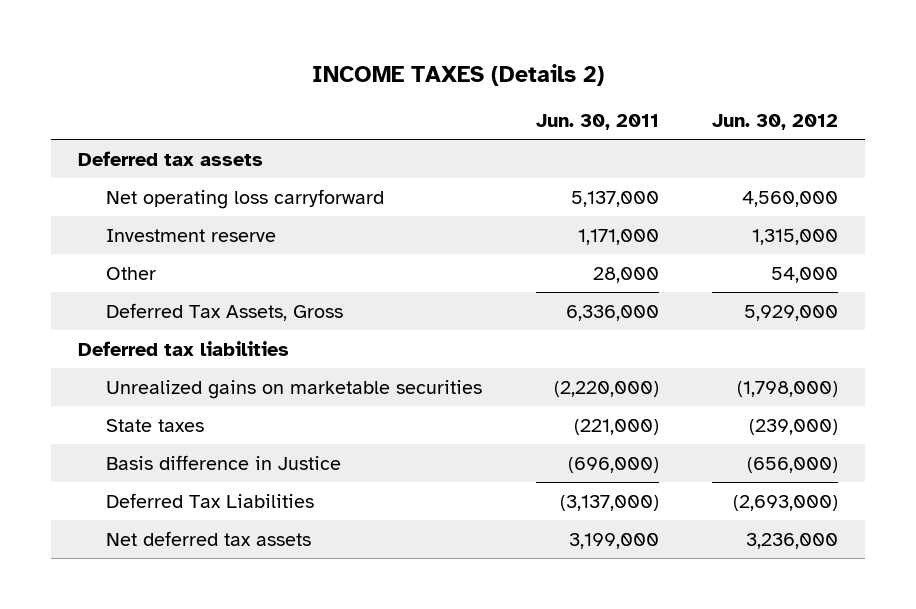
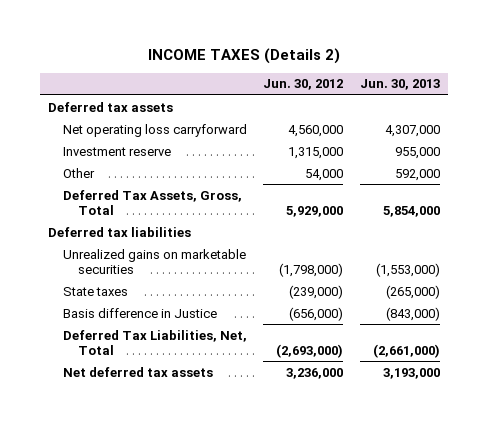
- | Jun. 30, 2011 | Jun. 30, 2012
+ | Jun. 30, 2012 | Jun. 30, 2013
- Deferred Tax Assets, Gross | 6,336,000 | 5,929,000
+ Deferred Tax Assets, Gross, Total | 5,929,000 | 5,854,000
- Deferred Tax Liabilities | (3,137,000) | (2,693,000)
+ Deferred Tax Liabilities, Net, Total | (2,693,000) | (2,661,000)

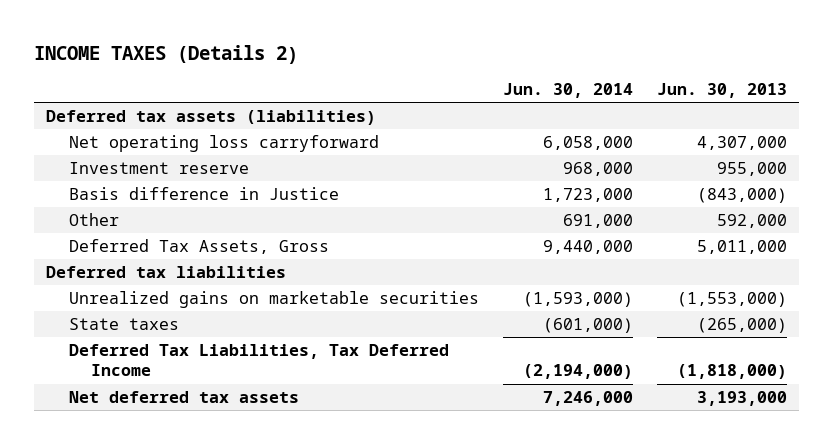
- | Jun. 30, 2012 | Jun. 30, 2013
+ | Jun. 30, 2014 | Jun. 30, 2013
- Deferred tax assets
+ Deferred tax assets (liabilities)
moved up: Basis difference in Justice | 1,723,000 | (843,000)
- Deferred Tax Assets, Gross, Total | 5,929,000 | 5,854,000
+ Deferred Tax Assets, Gross | 9,440,000 | 5,011,000
- Deferred Tax Liabilities, Net, Total | (2,693,000) | (2,661,000)
+ Deferred Tax Liabilities, Tax Deferred Income | (2,194,000) | (1,818,000)

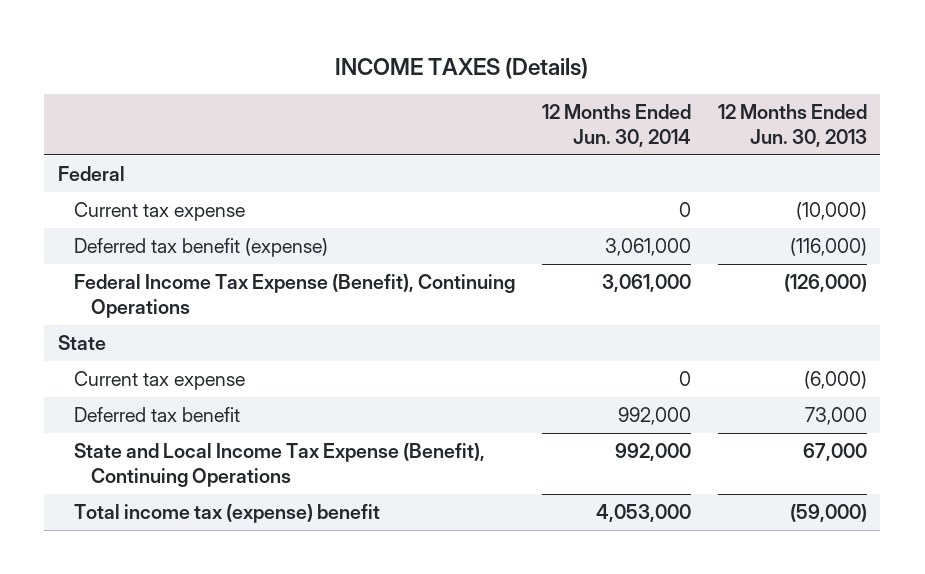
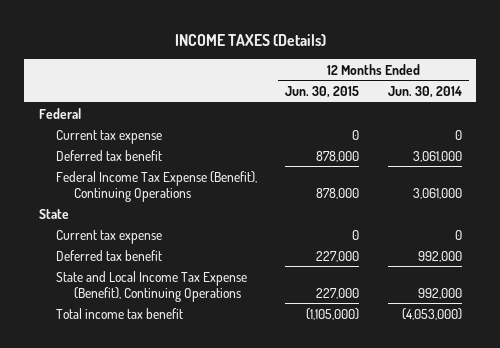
- | 12 Months Ended Jun. 30, 2014 | 12 Months Ended Jun. 30, 2013
+ | 12 Months Ended Jun. 30, 2015 | 12 Months Ended Jun. 30, 2014
- Deferred tax benefit (expense) | 3,061,000 | (116,000)
+ Deferred tax benefit | 878,000 | 3,061,000
- Total income tax (expense) benefit | 4,053,000 | (59,000)
+ Total income tax benefit | (1,105,000) | (4,053,000)

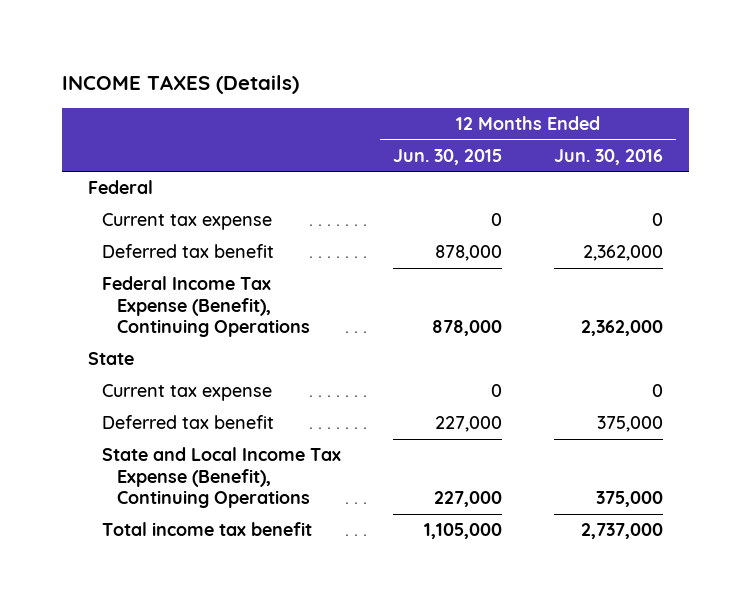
- | 12 Months Ended Jun. 30, 2015 | 12 Months Ended Jun. 30, 2014
+ | 12 Months Ended Jun. 30, 2015 | 12 Months Ended Jun. 30, 2016
- Total income tax benefit | (1,105,000) | (4,053,000)
+ Total income tax benefit | 1,105,000 | 2,737,000

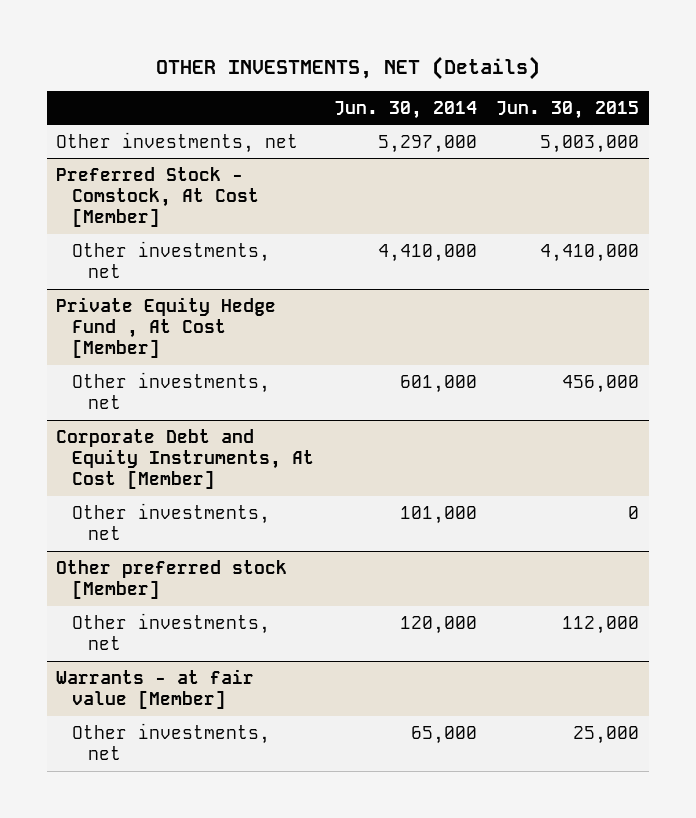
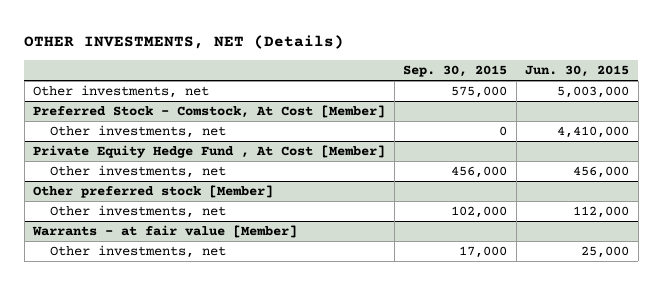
- | Jun. 30, 2014 | Jun. 30, 2015
+ | Sep. 30, 2015 | Jun. 30, 2015
- Corporate Debt and Equity Instruments, At Cost [Member]
- Other investments, net | 101,000 | 0

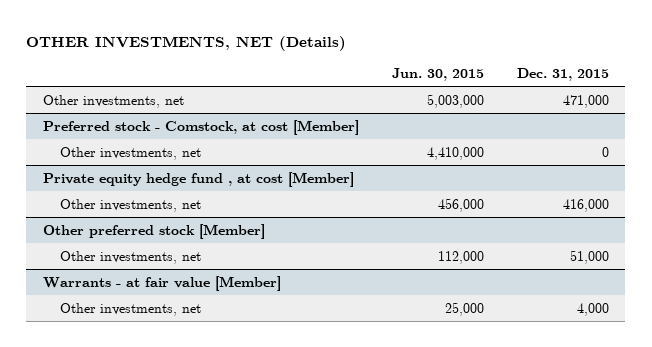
- | Sep. 30, 2015 | Jun. 30, 2015
+ | Jun. 30, 2015 | Dec. 31, 2015
- Preferred Stock - Comstock, At Cost [Member]
+ Preferred stock - Comstock, at cost [Member]
- Private Equity Hedge Fund , At Cost [Member]
+ Private equity hedge fund , at cost [Member]

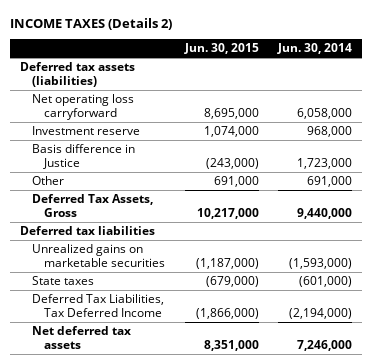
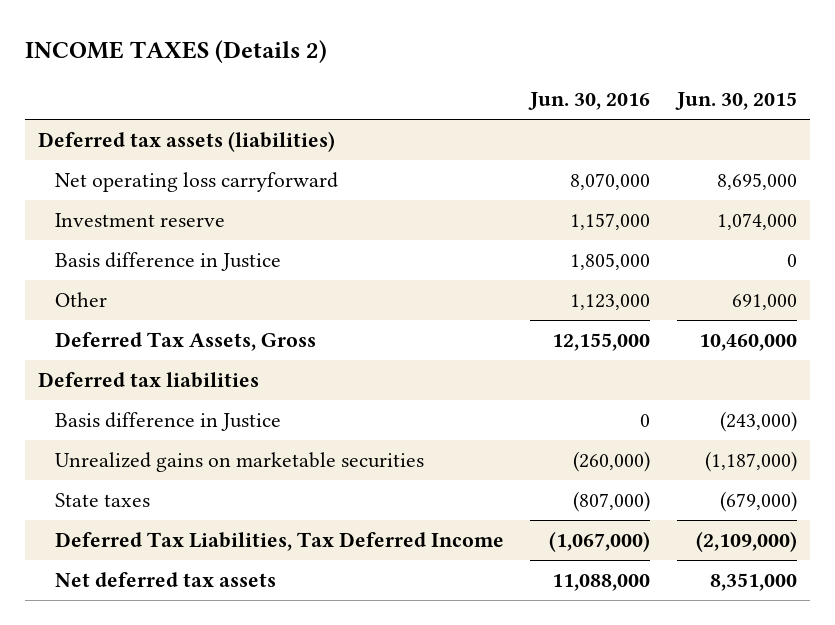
- | Jun. 30, 2015 | Jun. 30, 2014
+ | Jun. 30, 2016 | Jun. 30, 2015
+ Basis difference in Justice | 1,805,000 | 0
- Deferred Tax Assets, Gross | 10,217,000 | 9,440,000
+ Deferred Tax Assets, Gross | 12,155,000 | 10,460,000
moved down: Basis difference in Justice | 0 | (243,000)
- Deferred Tax Liabilities, Tax Deferred Income | (1,866,000) | (2,194,000)
+ Deferred Tax Liabilities, Tax Deferred Income | (1,067,000) | (2,109,000)

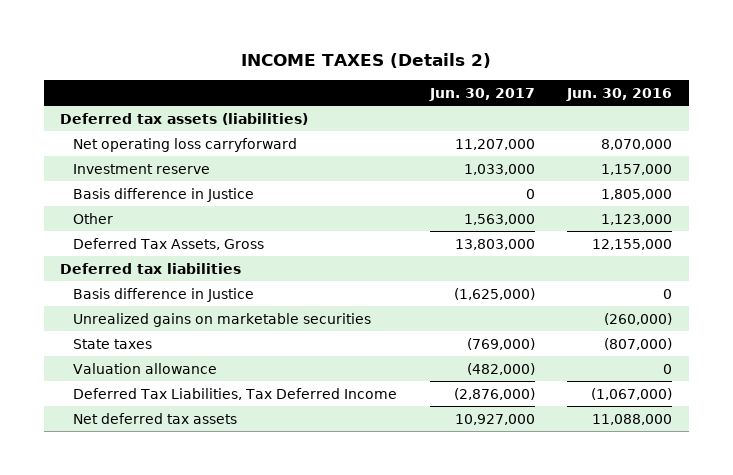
- | Jun. 30, 2016 | Jun. 30, 2015
+ | Jun. 30, 2017 | Jun. 30, 2016
+ Valuation allowance | (482,000) | 0

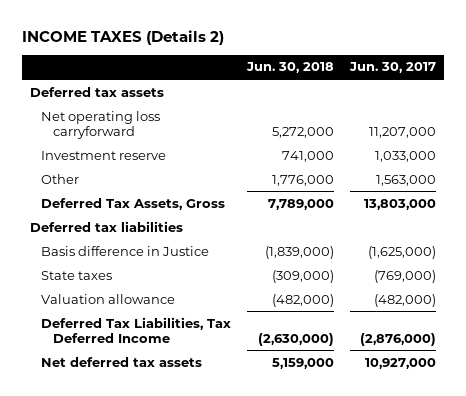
- | Jun. 30, 2017 | Jun. 30, 2016
+ | Jun. 30, 2018 | Jun. 30, 2017
- Deferred tax assets (liabilities)
+ Deferred tax assets
- Basis difference in Justice | 0 | 1,805,000
- Unrealized gains on marketable securities | | (260,000)

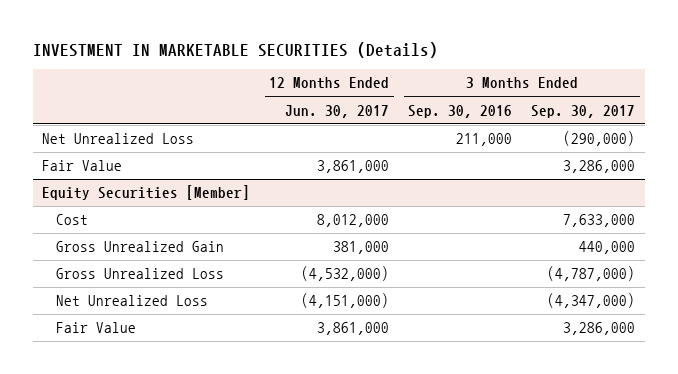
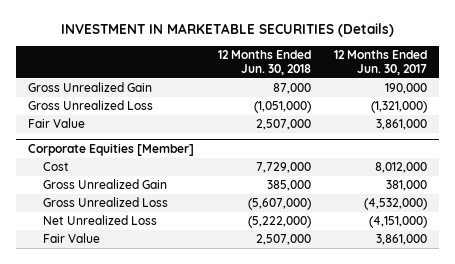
- | 12 Months Ended Jun. 30, 2017 | 3 Months Ended Sep. 30, 2016 | 3 Months Ended Sep. 30, 2017
+ | 12 Months Ended Jun. 30, 2018 | 12 Months Ended Jun. 30, 2017
- Net Unrealized Loss | | 211,000 | (290,000)
+ Gross Unrealized Gain | 87,000 | 190,000
+ Gross Unrealized Loss | (1,051,000) | (1,321,000)
- Equity Securities [Member]
+ Corporate Equities [Member]

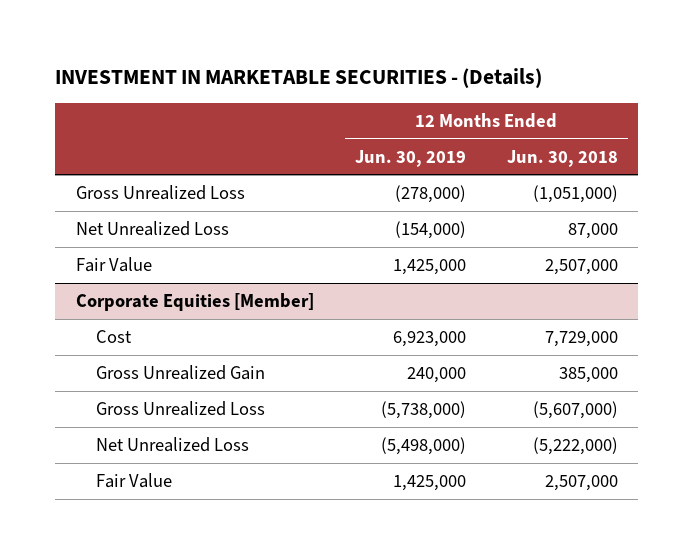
- INVESTMENT IN MARKETABLE SECURITIES (Details)
+ INVESTMENT IN MARKETABLE SECURITIES - (Details)
- | 12 Months Ended Jun. 30, 2018 | 12 Months Ended Jun. 30, 2017
+ | 12 Months Ended Jun. 30, 2019 | 12 Months Ended Jun. 30, 2018
- Gross Unrealized Gain | 87,000 | 190,000
+ Net Unrealized Loss | (154,000) | 87,000

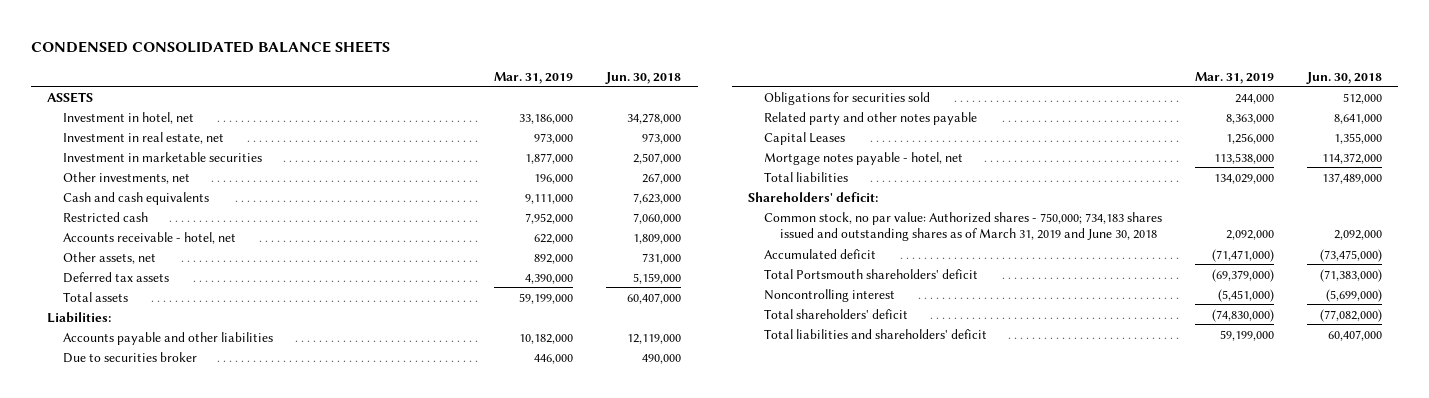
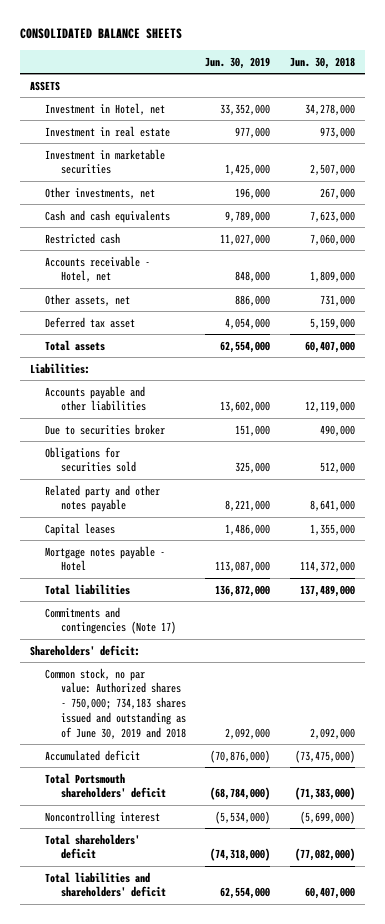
- CONDENSED CONSOLIDATED BALANCE SHEETS
+ CONSOLIDATED BALANCE SHEETS
- | Mar. 31, 2019 | Jun. 30, 2018
+ | Jun. 30, 2019 | Jun. 30, 2018
- Investment in hotel, net | 33,186,000 | 34,278,000
- Investment in real estate, net | 973,000 | 973,000
+ Investment in Hotel, net | 33,352,000 | 34,278,000
+ Investment in real estate | 977,000 | 973,000
- Accounts receivable - hotel, net | 622,000 | 1,809,000
+ Accounts receivable - Hotel, net | 848,000 | 1,809,000
- Deferred tax assets | 4,390,000 | 5,159,000
+ Deferred tax asset | 4,054,000 | 5,159,000
- Capital Leases | 1,256,000 | 1,355,000
- Mortgage notes payable - hotel, net | 113,538,000 | 114,372,000
+ Capital leases | 1,486,000 | 1,355,000
+ Mortgage notes payable - Hotel | 113,087,000 | 114,372,000
+ Commitments and contingencies (Note 17)
- Common stock, no par value: Authorized shares - 750,000; 734,183 shares issued and outstanding shares as of March 31, 2019 and June 30, 2018 | 2,092,000 | 2,092,000
+ Common stock, no par value: Authorized shares - 750,000; 734,183 shares issued and outstanding as of June 30, 2019 and 2018 | 2,092,000 | 2,092,000

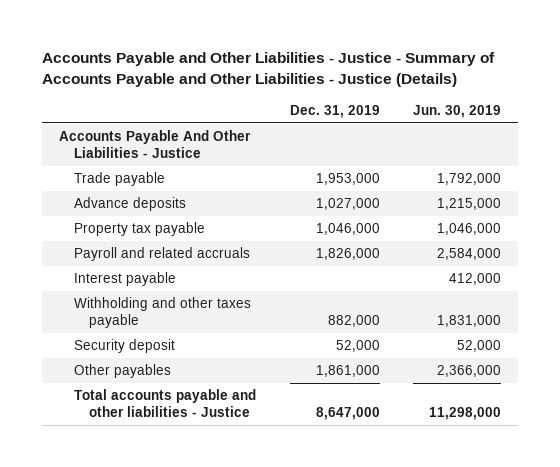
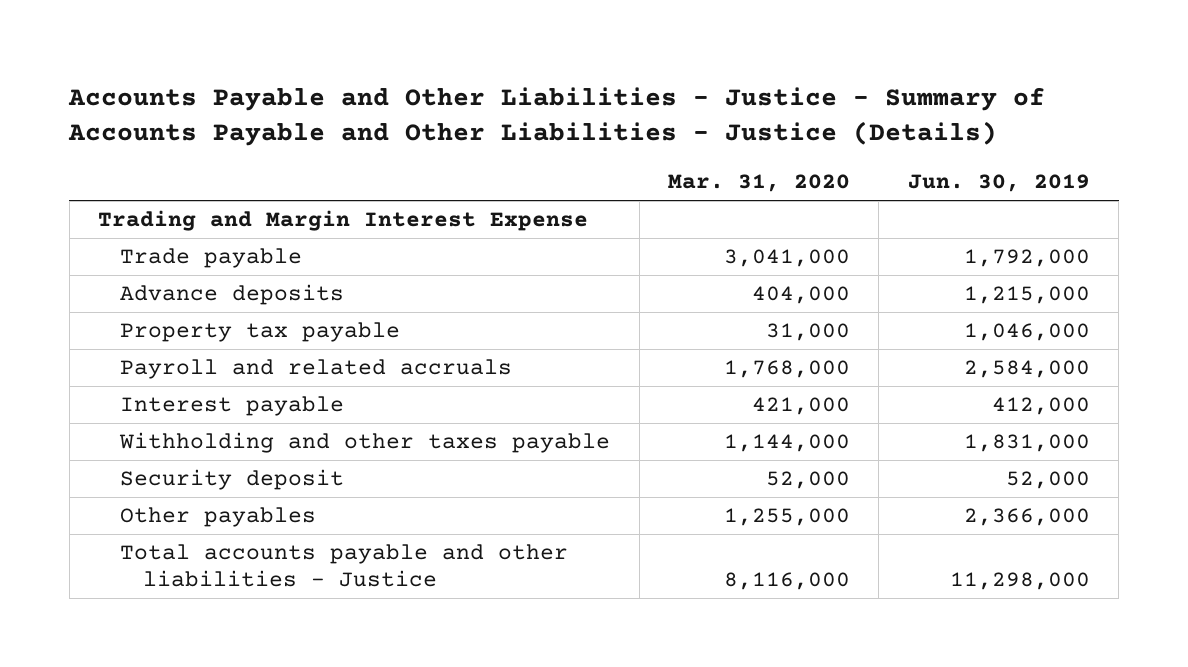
- | Dec. 31, 2019 | Jun. 30, 2019
+ | Mar. 31, 2020 | Jun. 30, 2019
- Accounts Payable And Other Liabilities - Justice
+ Trading and Margin Interest Expense

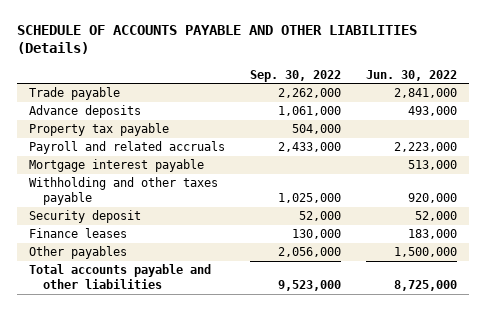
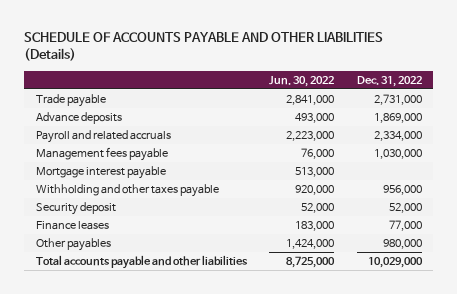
- | Sep. 30, 2022 | Jun. 30, 2022
+ | Jun. 30, 2022 | Dec. 31, 2022
- Property tax payable | 504,000 |
+ Management fees payable | 76,000 | 1,030,000
- Other payables | 2,056,000 | 1,500,000
+ Other payables | 1,424,000 | 980,000

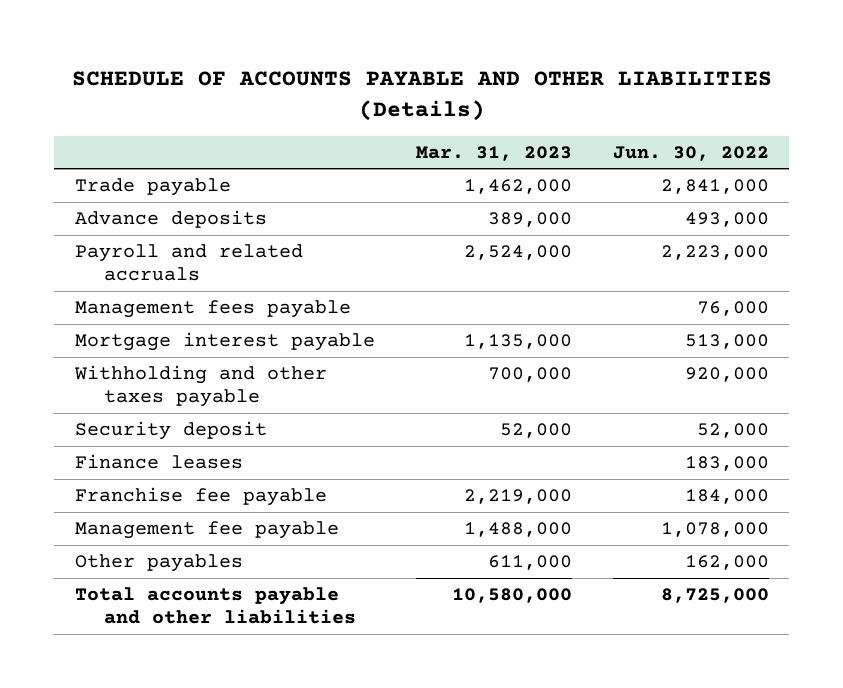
- | Jun. 30, 2022 | Dec. 31, 2022
+ | Mar. 31, 2023 | Jun. 30, 2022
- Other payables | 1,424,000 | 980,000
+ Franchise fee payable | 2,219,000 | 184,000
+ Management fee payable | 1,488,000 | 1,078,000
+ Other payables | 611,000 | 162,000

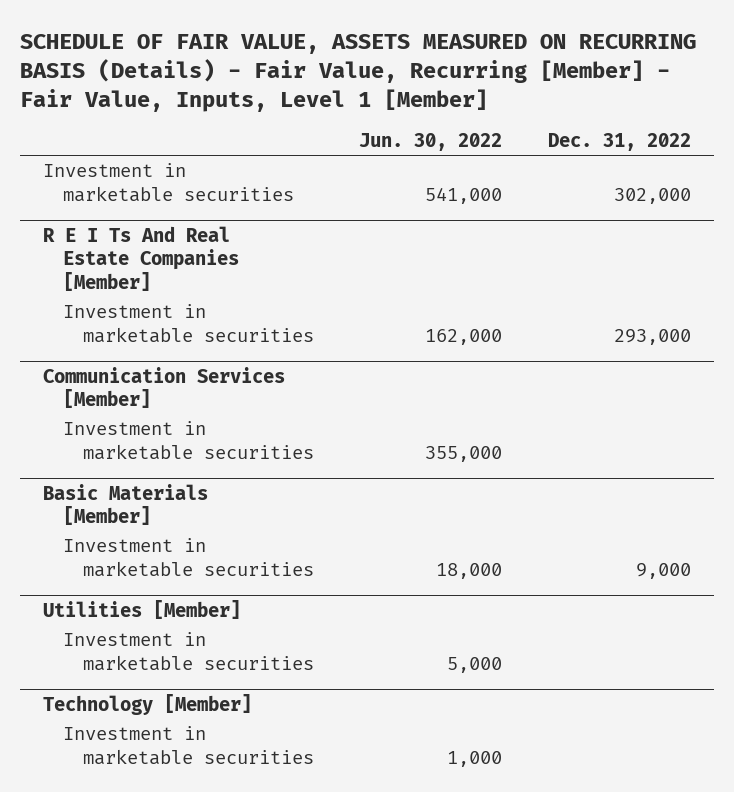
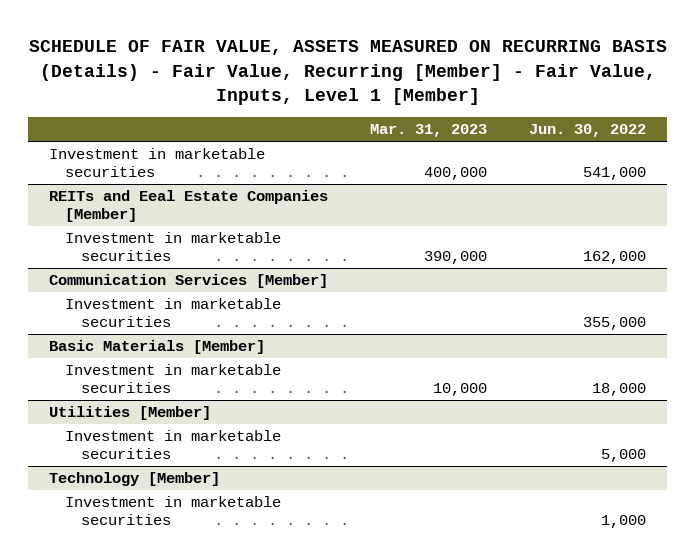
- | Jun. 30, 2022 | Dec. 31, 2022
+ | Mar. 31, 2023 | Jun. 30, 2022
- R E I Ts And Real Estate Companies [Member]
+ REITs and Eeal Estate Companies [Member]

